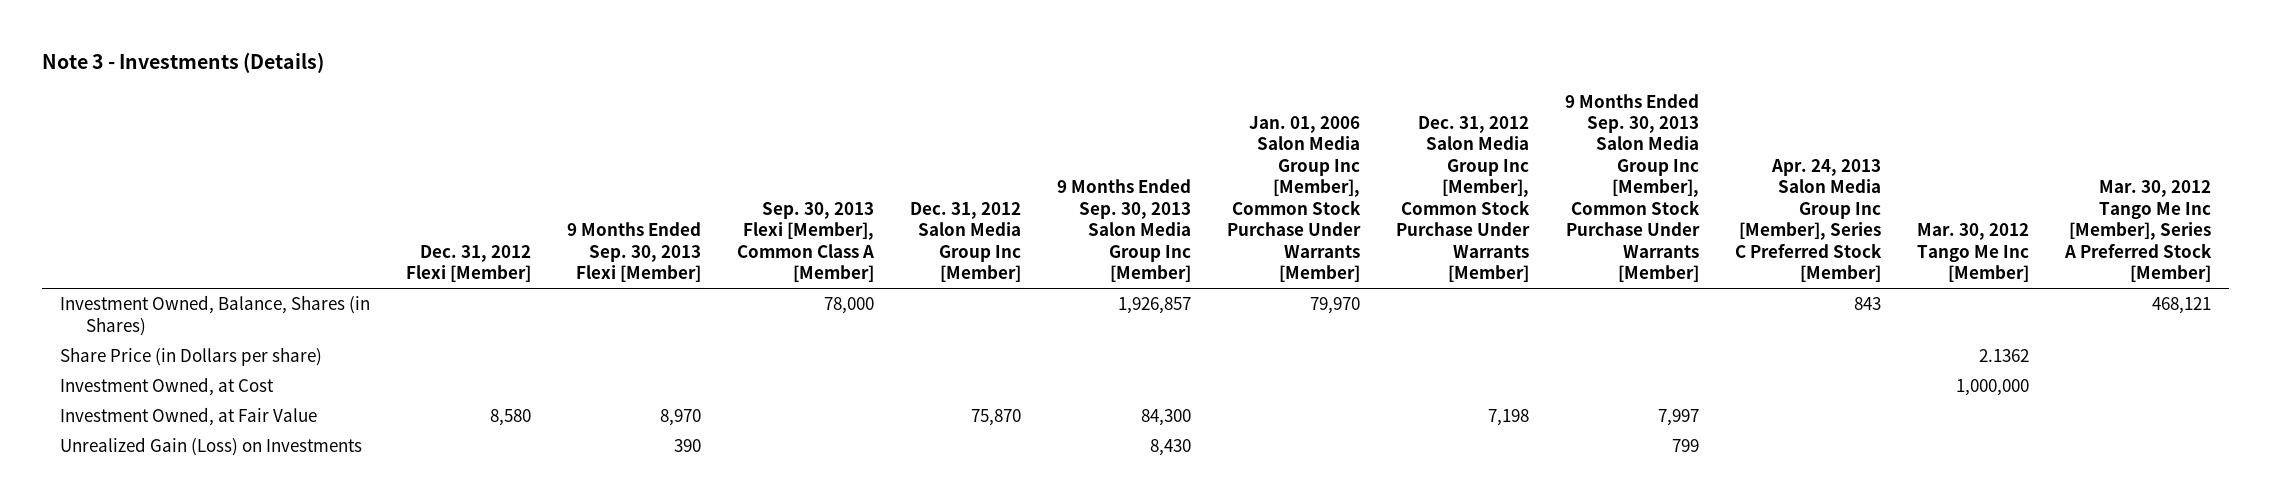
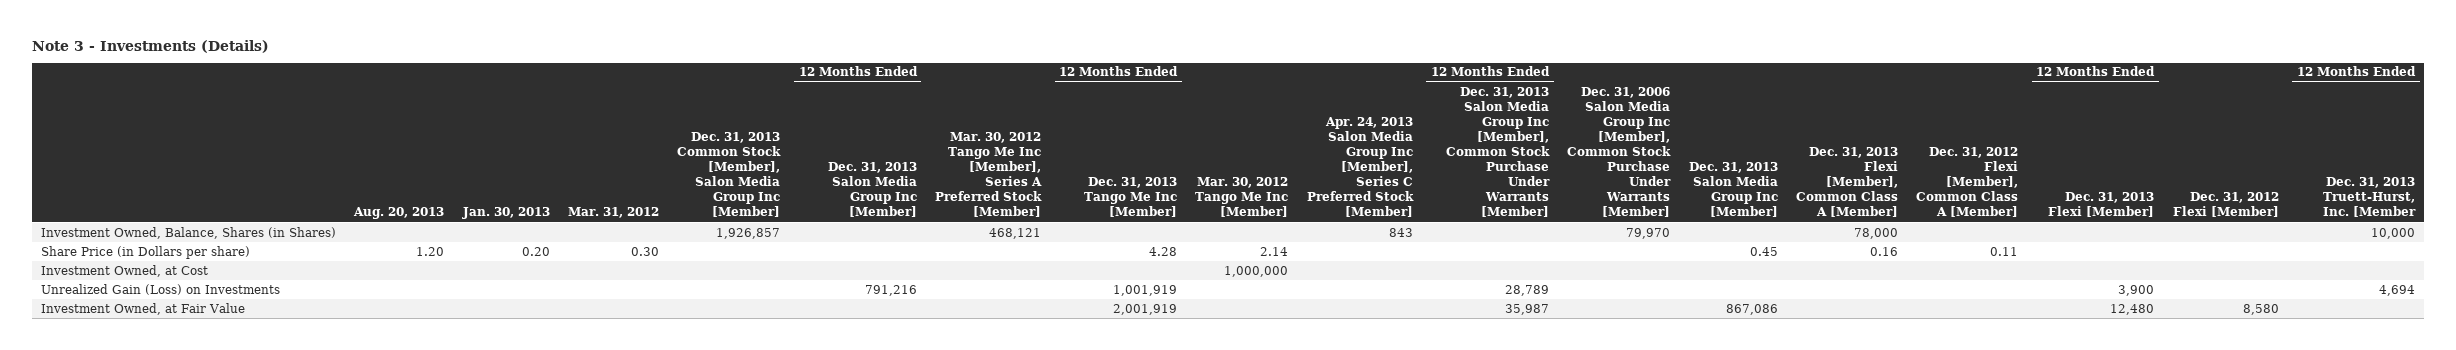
- | Dec. 31, 2012 Flexi [Member] | 9 Months Ended Sep. 30, 2013 Flexi [Member] | Sep. 30, 2013 Flexi [Member], Common Class A [Member] | Dec. 31, 2012 Salon Media Group Inc [Member] | 9 Months Ended Sep. 30, 2013 Salon Media Group Inc [Member] | Jan. 01, 2006 Salon Media Group Inc [Member], Common Stock Purchase Under Warrants [Member] | Dec. 31, 2012 Salon Media Group Inc [Member], Common Stock Purchase Under Warrants [Member] | 9 Months Ended Sep. 30, 2013 Salon Media Group Inc [Member], Common Stock Purchase Under Warrants [Member] | Apr. 24, 2013 Salon Media Group Inc [Member], Series C Preferred Stock [Member] | Mar. 30, 2012 Tango Me Inc [Member] | Mar. 30, 2012 Tango Me Inc [Member], Series A Preferred Stock [Member]
+ | Aug. 20, 2013 | Jan. 30, 2013 | Mar. 31, 2012 | Dec. 31, 2013 Common Stock [Member], Salon Media Group Inc [Member] | 12 Months Ended Dec. 31, 2013 Salon Media Group Inc [Member] | Mar. 30, 2012 Tango Me Inc [Member], Series A Preferred Stock [Member] | 12 Months Ended Dec. 31, 2013 Tango Me Inc [Member] | Mar. 30, 2012 Tango Me Inc [Member] | Apr. 24, 2013 Salon Media Group Inc [Member], Series C Preferred Stock [Member] | 12 Months Ended Dec. 31, 2013 Salon Media Group Inc [Member], Common Stock Purchase Under Warrants [Member] | Dec. 31, 2006 Salon Media Group Inc [Member], Common Stock Purchase Under Warrants [Member] | Dec. 31, 2013 Salon Media Group Inc [Member] | Dec. 31, 2013 Flexi [Member], Common Class A [Member] | Dec. 31, 2012 Flexi [Member], Common Class A [Member] | 12 Months Ended Dec. 31, 2013 Flexi [Member] | Dec. 31, 2012 Flexi [Member] | 12 Months Ended Dec. 31, 2013 Truett-Hurst, Inc. [Member
- Share Price (in Dollars per share) | | | | | | | | | | 2.1362 |
+ Share Price (in Dollars per share) | 1.20 | 0.20 | 0.30 | | | | 4.28 | 2.14 | | | | 0.45 | 0.16 | 0.11 | | |
moved down: Investment Owned, at Fair Value | | | | | | | 2,001,919 | | | 35,987 | | 867,086 | | | 12,480 | 8,580 |

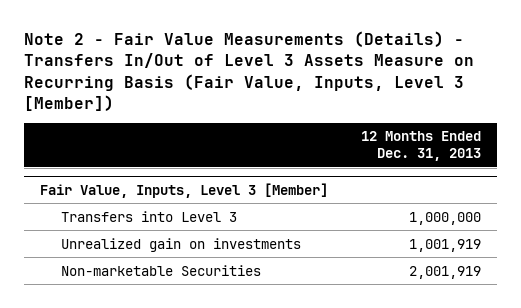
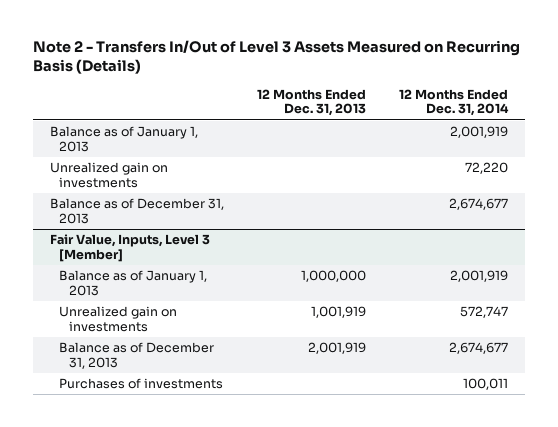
- Note 2 - Fair Value Measurements (Details) - Transfers In/Out of Level 3 Assets Measure on Recurring Basis (Fair Value, Inputs, Level 3 [Member])
+ Note 2 - Transfers In/Out of Level 3 Assets Measured on Recurring Basis (Details)
- | 12 Months Ended Dec. 31, 2013
+ | 12 Months Ended Dec. 31, 2013 | 12 Months Ended Dec. 31, 2014
+ Balance as of January 1, 2013 | | 2,001,919
+ Unrealized gain on investments | | 72,220
+ Balance as of December 31, 2013 | | 2,674,677
@ Fair Value, Inputs, Level 3 [Member]
- Transfers into Level 3 | 1,000,000
+ Balance as of January 1, 2013 | 1,000,000 | 2,001,919
- Non-marketable Securities | 2,001,919
+ Balance as of December 31, 2013 | 2,001,919 | 2,674,677
+ Purchases of investments | | 100,011

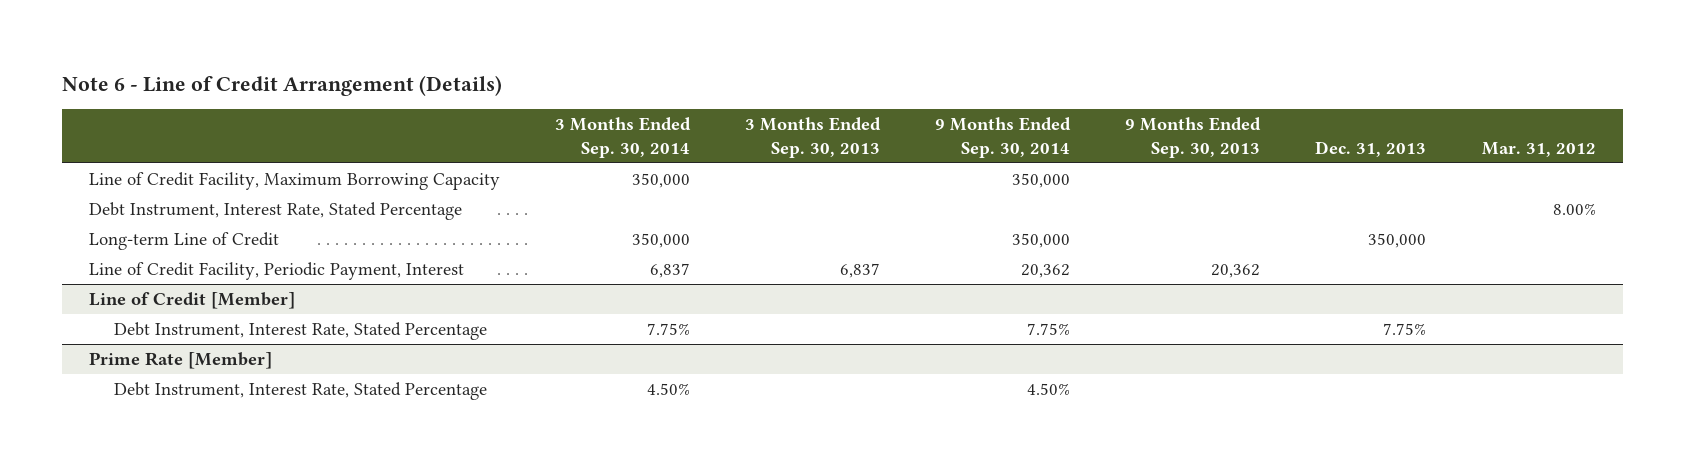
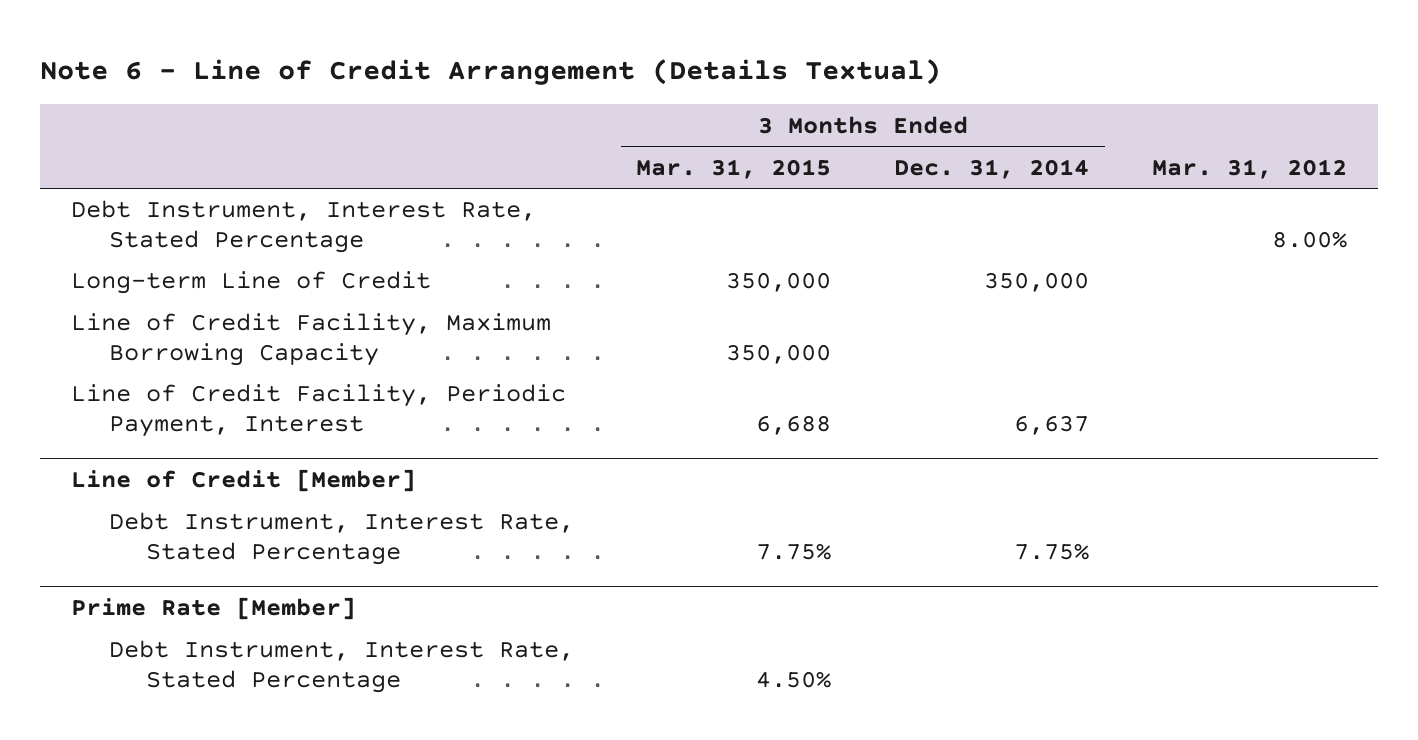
- Note 6 - Line of Credit Arrangement (Details)
+ Note 6 - Line of Credit Arrangement (Details Textual)
- | 3 Months Ended Sep. 30, 2014 | 3 Months Ended Sep. 30, 2013 | 9 Months Ended Sep. 30, 2014 | 9 Months Ended Sep. 30, 2013 | Dec. 31, 2013 | Mar. 31, 2012
+ | 3 Months Ended Mar. 31, 2015 | 3 Months Ended Dec. 31, 2014 | Mar. 31, 2012
moved down: Line of Credit Facility, Maximum Borrowing Capacity | 350,000 | |

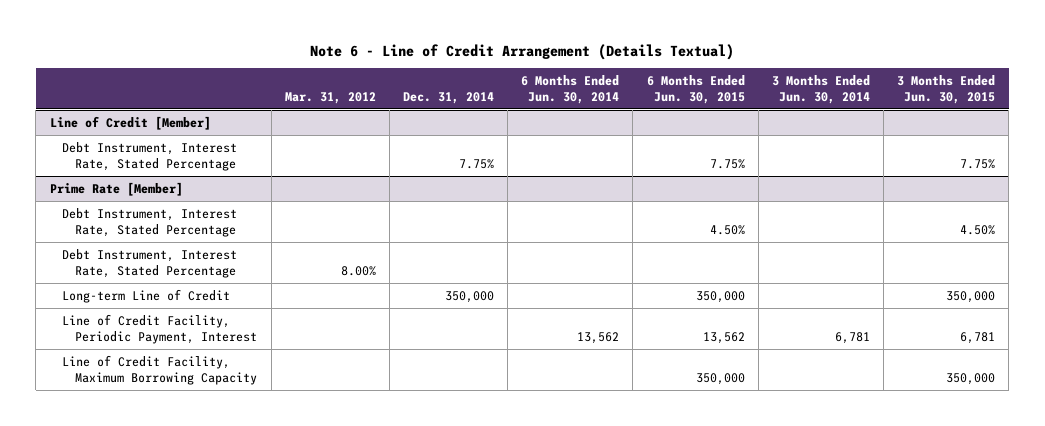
- | 3 Months Ended Mar. 31, 2015 | 3 Months Ended Dec. 31, 2014 | Mar. 31, 2012
+ | Mar. 31, 2012 | Dec. 31, 2014 | 6 Months Ended Jun. 30, 2014 | 6 Months Ended Jun. 30, 2015 | 3 Months Ended Jun. 30, 2014 | 3 Months Ended Jun. 30, 2015
- Debt Instrument, Interest Rate, Stated Percentage | | | 8.00%
- Long-term Line of Credit | 350,000 | 350,000 |
- Line of Credit Facility, Maximum Borrowing Capacity | 350,000 | |
- Line of Credit Facility, Periodic Payment, Interest | 6,688 | 6,637 |
@ Prime Rate [Member]
+ Debt Instrument, Interest Rate, Stated Percentage | 8.00% | | | | |
+ Long-term Line of Credit | | 350,000 | | 350,000 | | 350,000
+ Line of Credit Facility, Periodic Payment, Interest | | | 13,562 | 13,562 | 6,781 | 6,781
+ Line of Credit Facility, Maximum Borrowing Capacity | | | | 350,000 | | 350,000

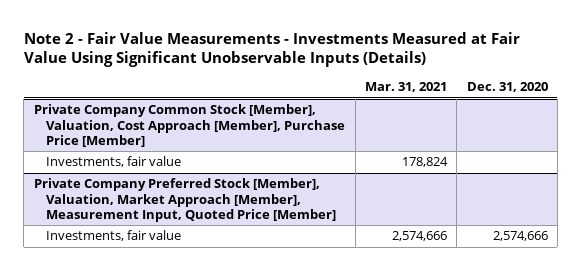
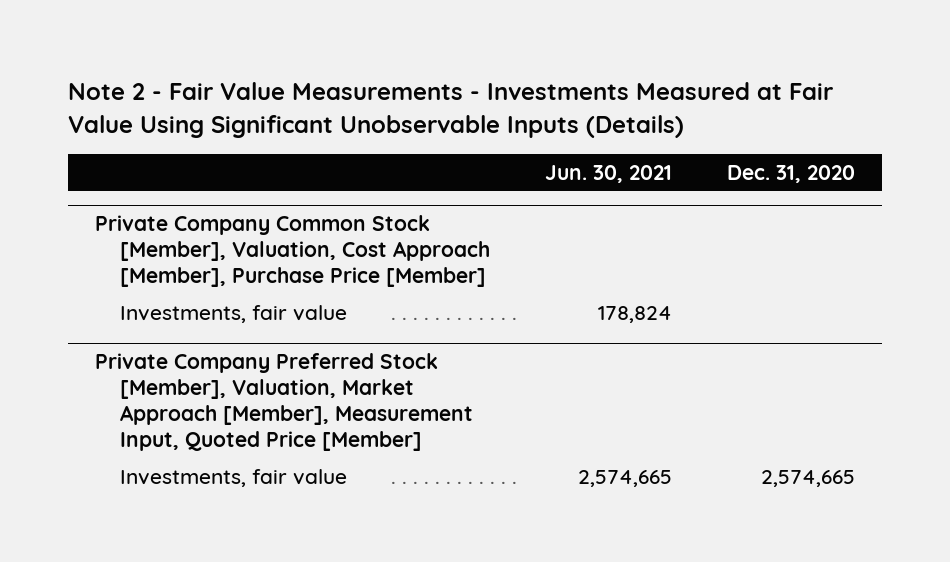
- | Mar. 31, 2021 | Dec. 31, 2020
+ | Jun. 30, 2021 | Dec. 31, 2020
@ Private Company Preferred Stock [Member], Valuation, Market Approach [Member], Measurement Input, Quoted Price [Member]
- Investments, fair value | 2,574,666 | 2,574,666
+ Investments, fair value | 2,574,665 | 2,574,665

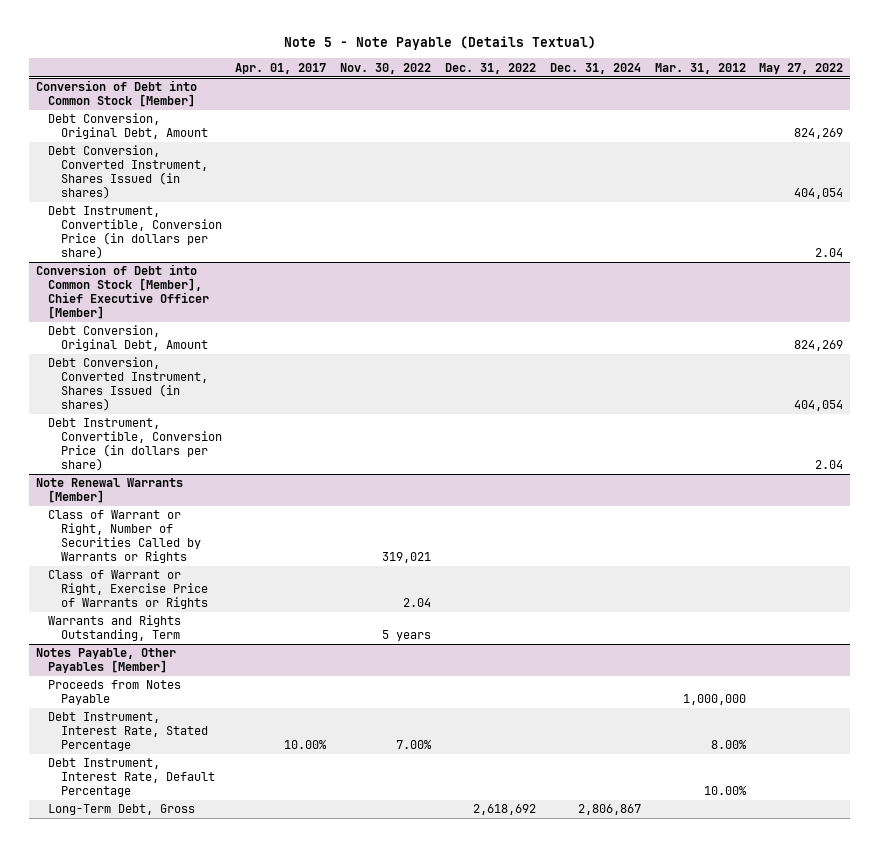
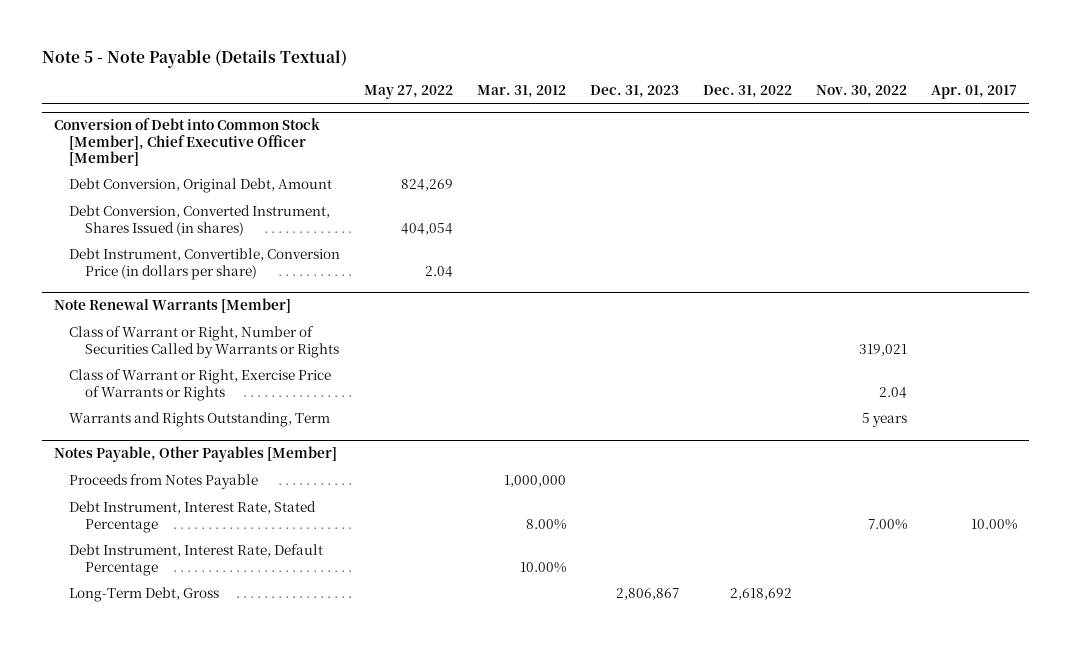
- | Apr. 01, 2017 | Nov. 30, 2022 | Dec. 31, 2022 | Dec. 31, 2024 | Mar. 31, 2012 | May 27, 2022
+ | May 27, 2022 | Mar. 31, 2012 | Dec. 31, 2023 | Dec. 31, 2022 | Nov. 30, 2022 | Apr. 01, 2017
- Conversion of Debt into Common Stock [Member]
- Debt Conversion, Original Debt, Amount | | | | | | 824,269
- Debt Conversion, Converted Instrument, Shares Issued (in shares) | | | | | | 404,054
- Debt Instrument, Convertible, Conversion Price (in dollars per share) | | | | | | 2.04

